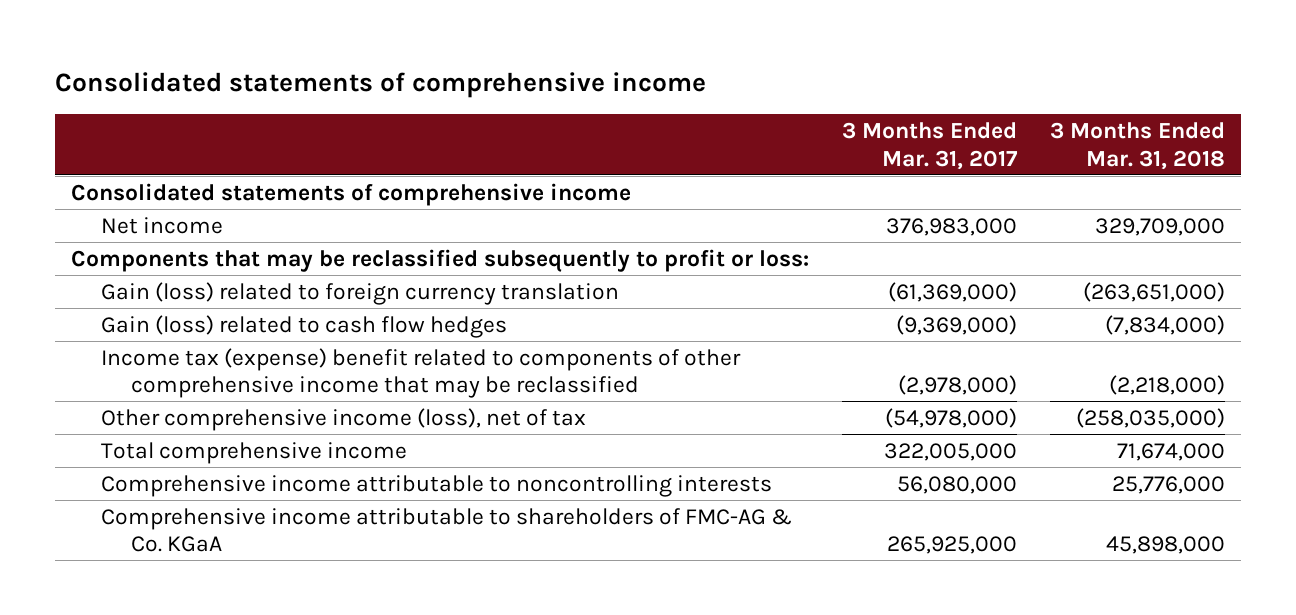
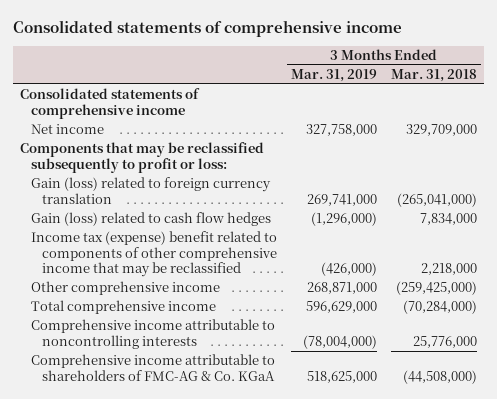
- | 3 Months Ended Mar. 31, 2017 | 3 Months Ended Mar. 31, 2018
+ | 3 Months Ended Mar. 31, 2019 | 3 Months Ended Mar. 31, 2018
- Gain (loss) related to foreign currency translation | (61,369,000) | (263,651,000)
- Gain (loss) related to cash flow hedges | (9,369,000) | (7,834,000)
- Income tax (expense) benefit related to components of other comprehensive income that may be reclassified | (2,978,000) | (2,218,000)
- Other comprehensive income (loss), net of tax | (54,978,000) | (258,035,000)
- Total comprehensive income | 322,005,000 | 71,674,000
+ Gain (loss) related to foreign currency translation | 269,741,000 | (265,041,000)
+ Gain (loss) related to cash flow hedges | (1,296,000) | 7,834,000
+ Income tax (expense) benefit related to components of other comprehensive income that may be reclassified | (426,000) | 2,218,000
+ Other comprehensive income | 268,871,000 | (259,425,000)
+ Total comprehensive income | 596,629,000 | (70,284,000)
- Comprehensive income attributable to shareholders of FMC-AG & Co. KGaA | 265,925,000 | 45,898,000
+ Comprehensive income attributable to shareholders of FMC-AG & Co. KGaA | 518,625,000 | (44,508,000)

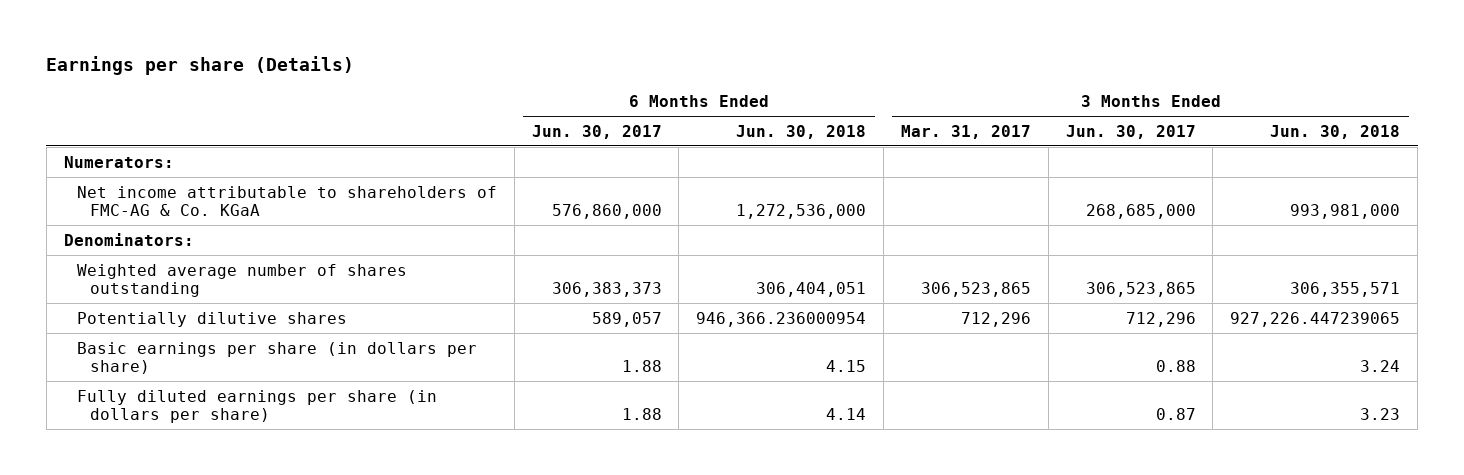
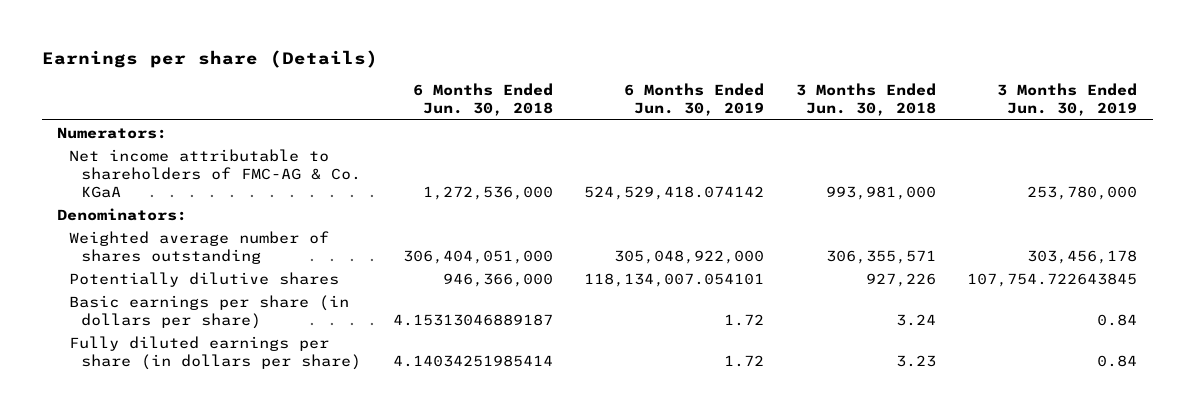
- | 6 Months Ended Jun. 30, 2017 | 6 Months Ended Jun. 30, 2018 | 3 Months Ended Mar. 31, 2017 | 3 Months Ended Jun. 30, 2017 | 3 Months Ended Jun. 30, 2018
+ | 6 Months Ended Jun. 30, 2018 | 6 Months Ended Jun. 30, 2019 | 3 Months Ended Jun. 30, 2018 | 3 Months Ended Jun. 30, 2019
- Weighted average number of shares outstanding | 306,383,373 | 306,404,051 | 306,523,865 | 306,523,865 | 306,355,571
- Potentially dilutive shares | 589,057 | 946,366.236000954 | 712,296 | 712,296 | 927,226.447239065
- Basic earnings per share (in dollars per share) | 1.88 | 4.15 | | 0.88 | 3.24
- Fully diluted earnings per share (in dollars per share) | 1.88 | 4.14 | | 0.87 | 3.23
+ Weighted average number of shares outstanding | 306,404,051,000 | 305,048,922,000 | 306,355,571 | 303,456,178
+ Potentially dilutive shares | 946,366,000 | 118,134,007.054101 | 927,226 | 107,754.722643845
+ Basic earnings per share (in dollars per share) | 4.15313046889187 | 1.72 | 3.24 | 0.84
+ Fully diluted earnings per share (in dollars per share) | 4.14034251985414 | 1.72 | 3.23 | 0.84

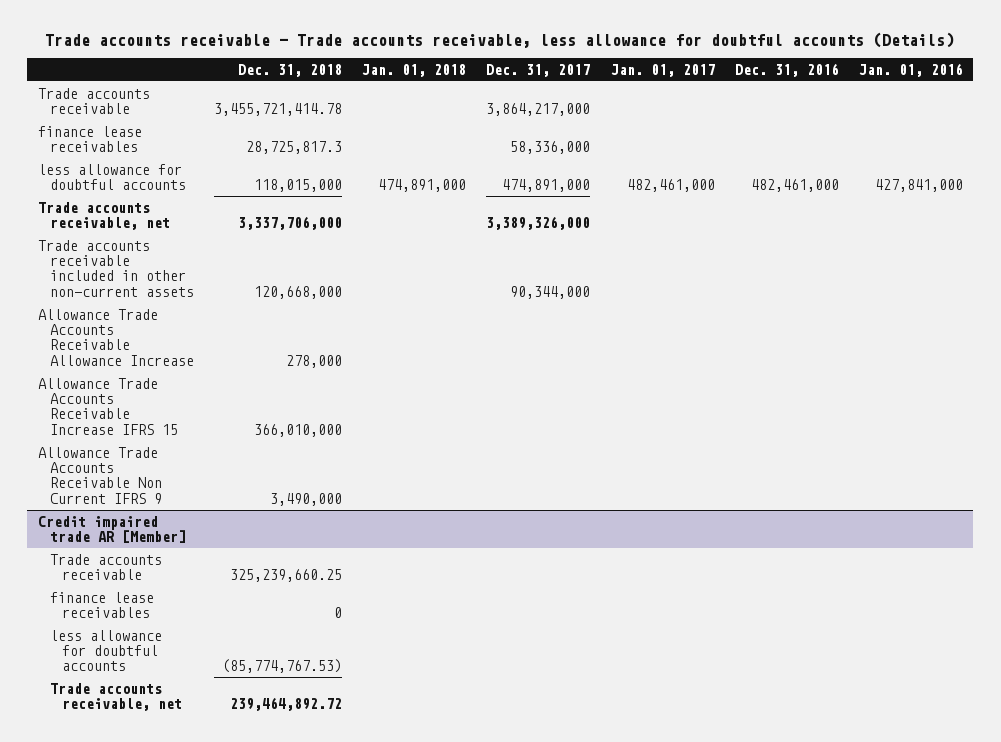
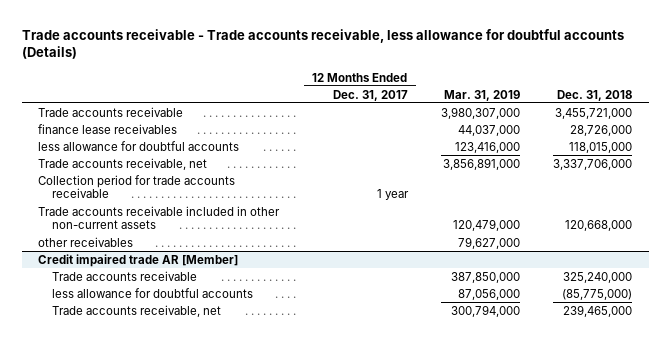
- | Dec. 31, 2018 | Jan. 01, 2018 | Dec. 31, 2017 | Jan. 01, 2017 | Dec. 31, 2016 | Jan. 01, 2016
+ | 12 Months Ended Dec. 31, 2017 | Mar. 31, 2019 | Dec. 31, 2018
- Trade accounts receivable | 3,455,721,414.78 | | 3,864,217,000 | | |
- finance lease receivables | 28,725,817.3 | | 58,336,000 | | |
+ Trade accounts receivable | | 3,980,307,000 | 3,455,721,000
+ finance lease receivables | | 44,037,000 | 28,726,000
+ Collection period for trade accounts receivable | 1 year | |
- Allowance Trade Accounts Receivable Allowance Increase | 278,000 | | | | |
- Allowance Trade Accounts Receivable Increase IFRS 15 | 366,010,000 | | | | |
- Allowance Trade Accounts Receivable Non Current IFRS 9 | 3,490,000 | | | | |
+ other receivables | | 79,627,000 |
@ Credit impaired trade AR [Member]
- Trade accounts receivable | 325,239,660.25 | | | | |
- finance lease receivables | 0 | | | | |
- less allowance for doubtful accounts | (85,774,767.53) | | | | |
- Trade accounts receivable, net | 239,464,892.72 | | | | |
+ Trade accounts receivable | | 387,850,000 | 325,240,000
+ less allowance for doubtful accounts | | 87,056,000 | (85,775,000)
+ Trade accounts receivable, net | | 300,794,000 | 239,465,000

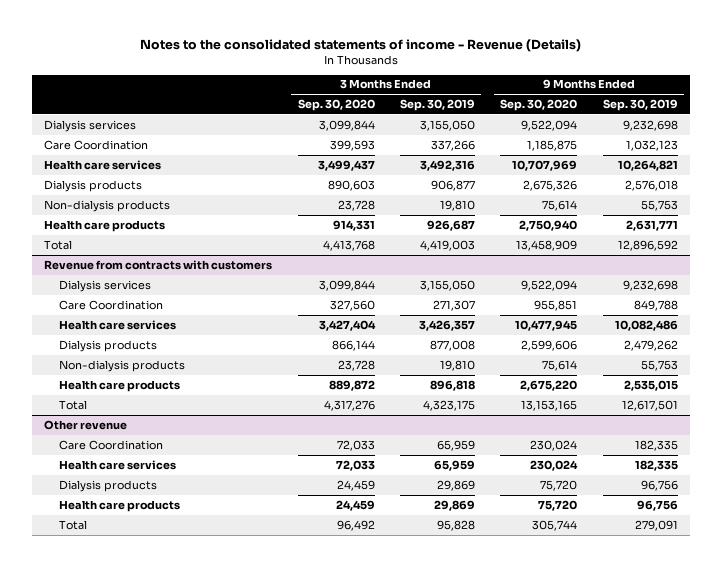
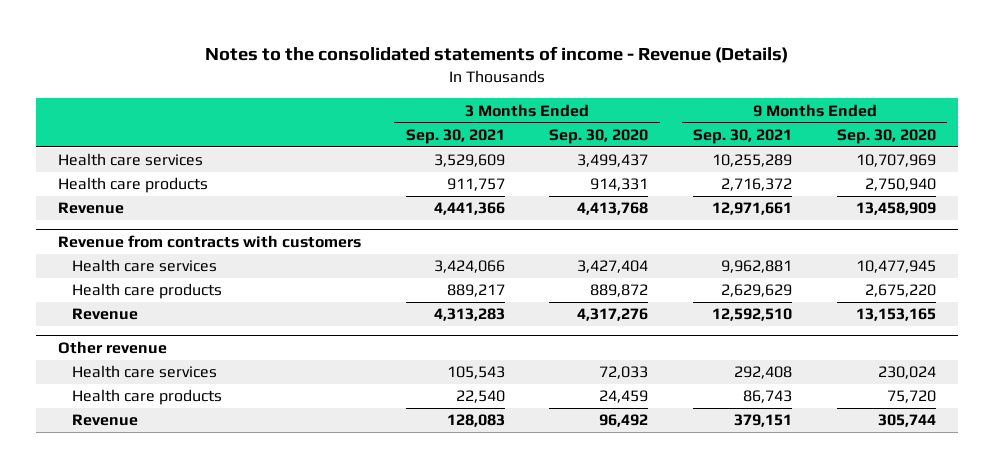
- | 3 Months Ended Sep. 30, 2020 | 3 Months Ended Sep. 30, 2019 | 9 Months Ended Sep. 30, 2020 | 9 Months Ended Sep. 30, 2019
+ | 3 Months Ended Sep. 30, 2021 | 3 Months Ended Sep. 30, 2020 | 9 Months Ended Sep. 30, 2021 | 9 Months Ended Sep. 30, 2020
- Dialysis services | 3,099,844 | 3,155,050 | 9,522,094 | 9,232,698
- Care Coordination | 399,593 | 337,266 | 1,185,875 | 1,032,123
- Dialysis products | 890,603 | 906,877 | 2,675,326 | 2,576,018
- Non-dialysis products | 23,728 | 19,810 | 75,614 | 55,753
- Total | 4,413,768 | 4,419,003 | 13,458,909 | 12,896,592
+ Revenue | 4,441,366 | 4,413,768 | 12,971,661 | 13,458,909
@ Revenue from contracts with customers
- Dialysis services | 3,099,844 | 3,155,050 | 9,522,094 | 9,232,698
- Care Coordination | 327,560 | 271,307 | 955,851 | 849,788
- Dialysis products | 866,144 | 877,008 | 2,599,606 | 2,479,262
- Non-dialysis products | 23,728 | 19,810 | 75,614 | 55,753
- Total | 4,317,276 | 4,323,175 | 13,153,165 | 12,617,501
+ Revenue | 4,313,283 | 4,317,276 | 12,592,510 | 13,153,165
@ Other revenue
- Care Coordination | 72,033 | 65,959 | 230,024 | 182,335
- Dialysis products | 24,459 | 29,869 | 75,720 | 96,756
- Total | 96,492 | 95,828 | 305,744 | 279,091
+ Revenue | 128,083 | 96,492 | 379,151 | 305,744

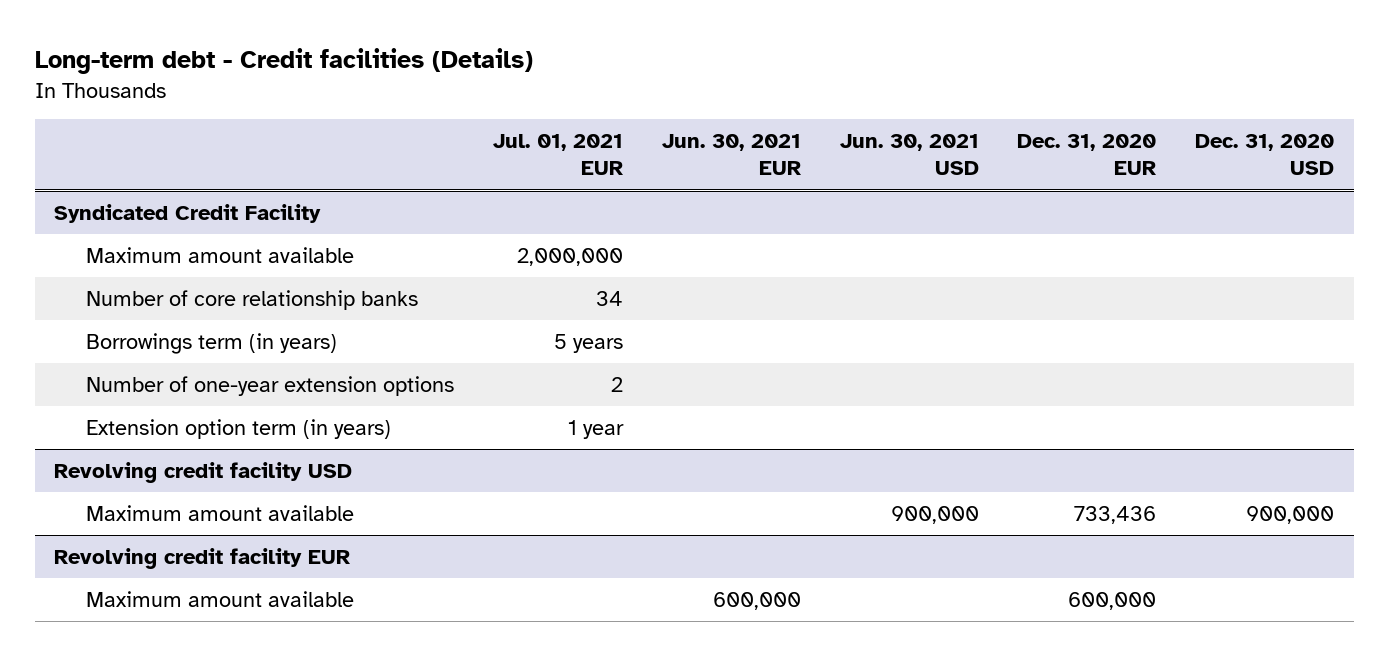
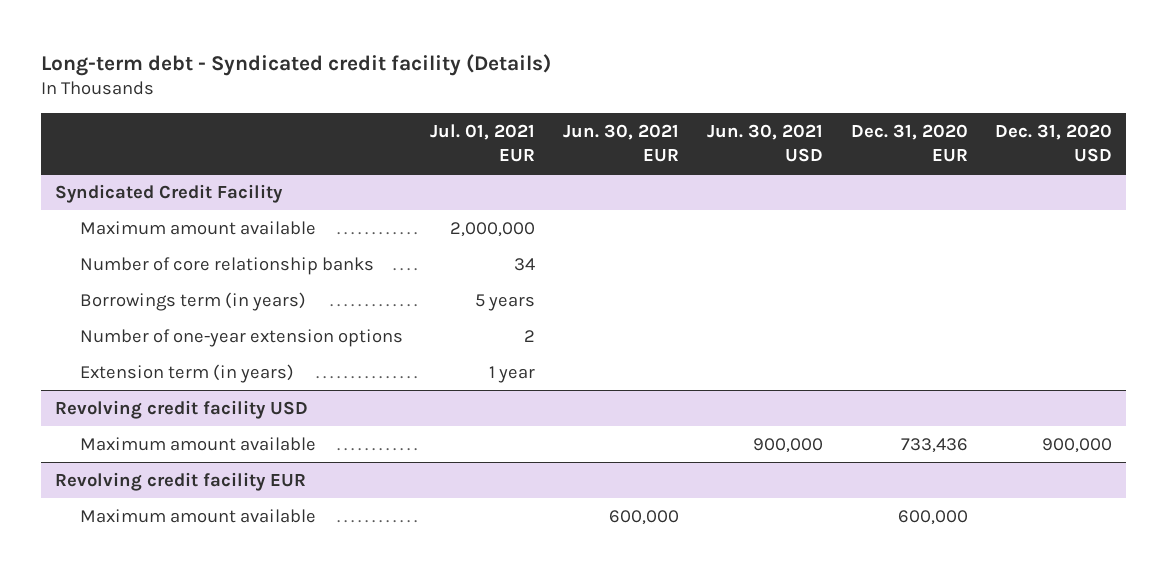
- Long-term debt - Credit facilities (Details)
+ Long-term debt - Syndicated credit facility (Details)
@ Syndicated Credit Facility
- Extension option term (in years) | 1 year | | | |
+ Extension term (in years) | 1 year | | | |

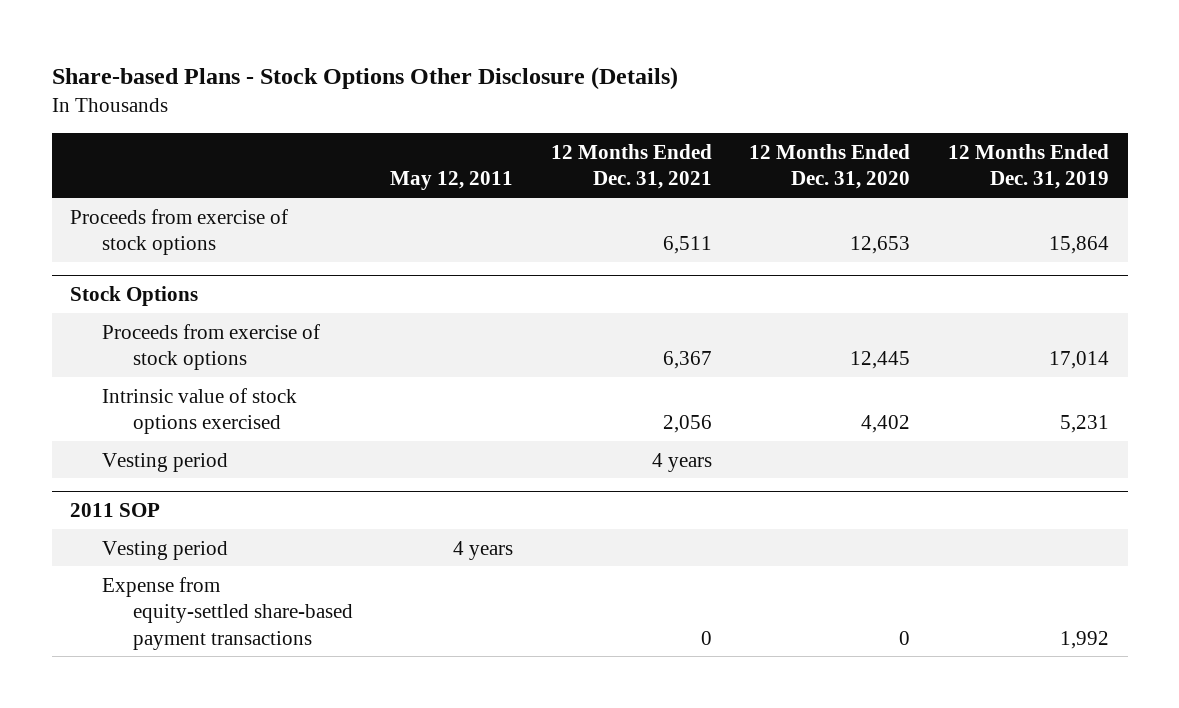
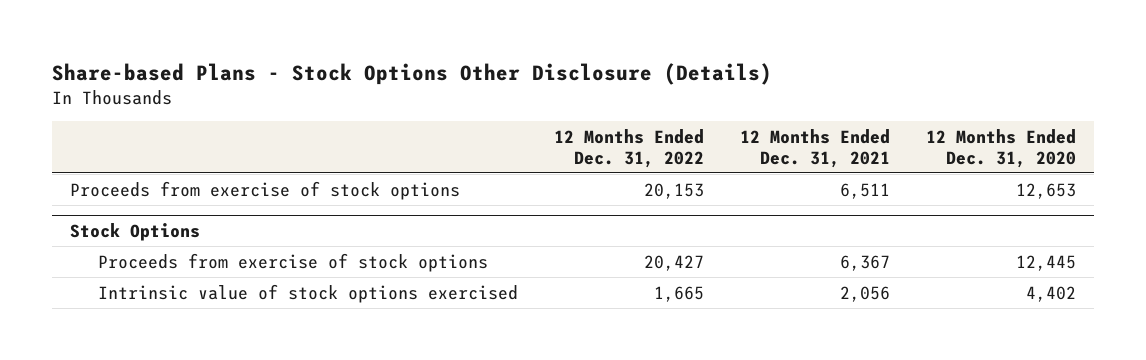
- | May 12, 2011 | 12 Months Ended Dec. 31, 2021 | 12 Months Ended Dec. 31, 2020 | 12 Months Ended Dec. 31, 2019
+ | 12 Months Ended Dec. 31, 2022 | 12 Months Ended Dec. 31, 2021 | 12 Months Ended Dec. 31, 2020
@ Stock Options
- Vesting period | | 4 years | |
- 2011 SOP
- Vesting period | 4 years | | |
- Expense from equity-settled share-based payment transactions | | 0 | 0 | 1,992

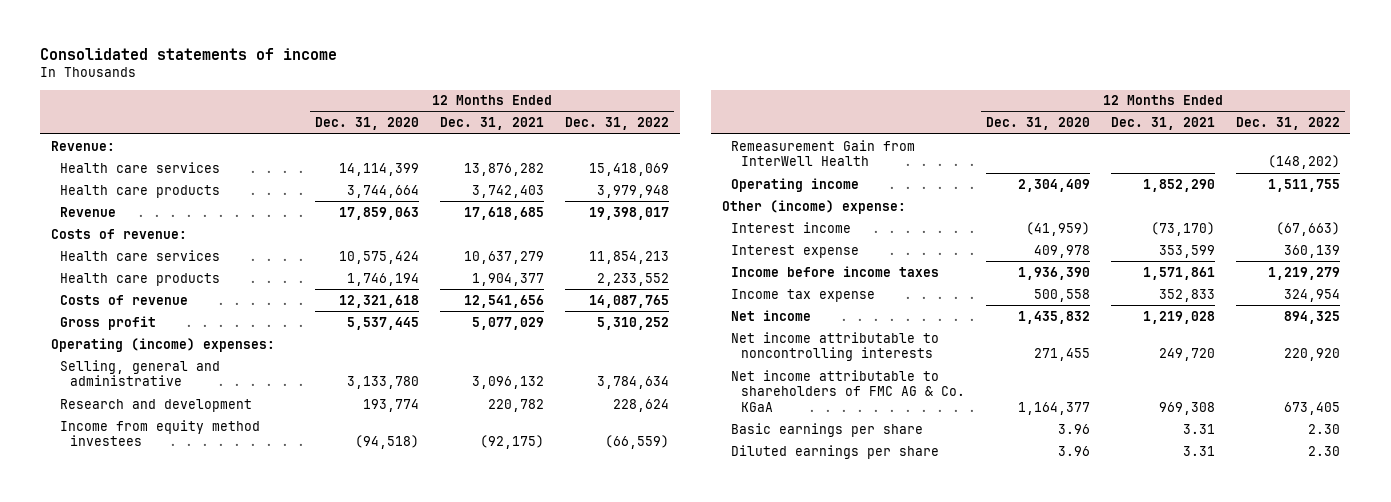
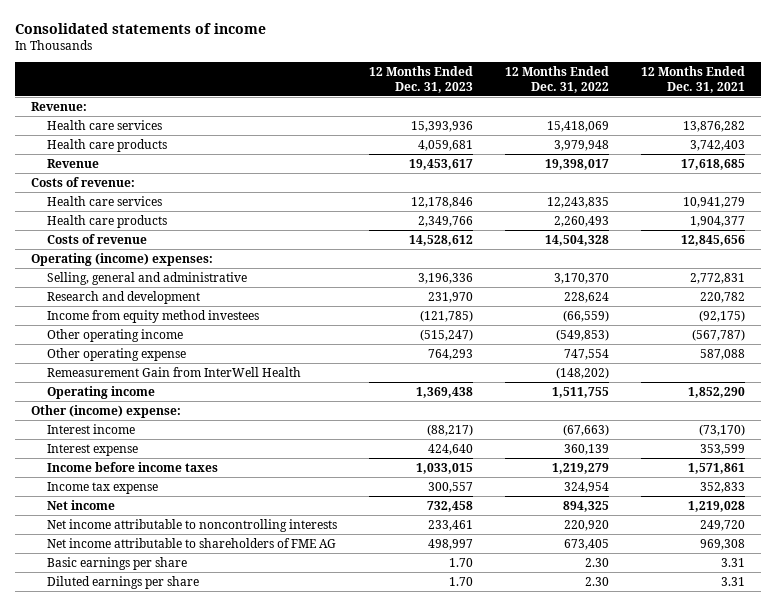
- | 12 Months Ended Dec. 31, 2020 | 12 Months Ended Dec. 31, 2021 | 12 Months Ended Dec. 31, 2022
+ | 12 Months Ended Dec. 31, 2023 | 12 Months Ended Dec. 31, 2022 | 12 Months Ended Dec. 31, 2021
- Health care services | 10,575,424 | 10,637,279 | 11,854,213
- Health care products | 1,746,194 | 1,904,377 | 2,233,552
- Costs of revenue | 12,321,618 | 12,541,656 | 14,087,765
- Gross profit | 5,537,445 | 5,077,029 | 5,310,252
+ Health care services | 12,178,846 | 12,243,835 | 10,941,279
+ Health care products | 2,349,766 | 2,260,493 | 1,904,377
+ Costs of revenue | 14,528,612 | 14,504,328 | 12,845,656
- Selling, general and administrative | 3,133,780 | 3,096,132 | 3,784,634
+ Selling, general and administrative | 3,196,336 | 3,170,370 | 2,772,831
+ Other operating income | (515,247) | (549,853) | (567,787)
+ Other operating expense | 764,293 | 747,554 | 587,088
- Net income attributable to shareholders of FMC AG & Co. KGaA | 1,164,377 | 969,308 | 673,405
+ Net income attributable to shareholders of FME AG | 498,997 | 673,405 | 969,308

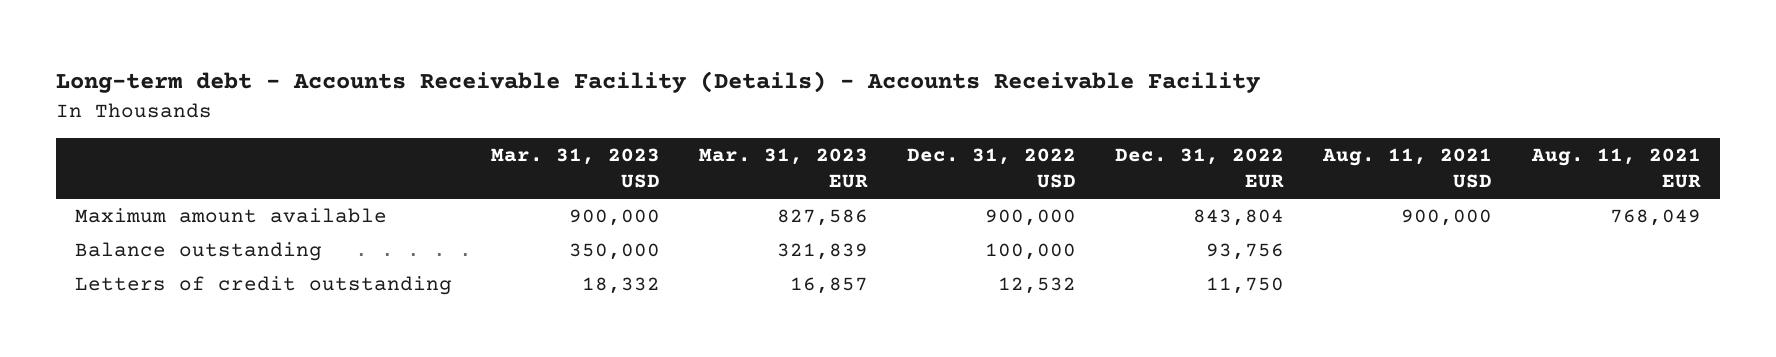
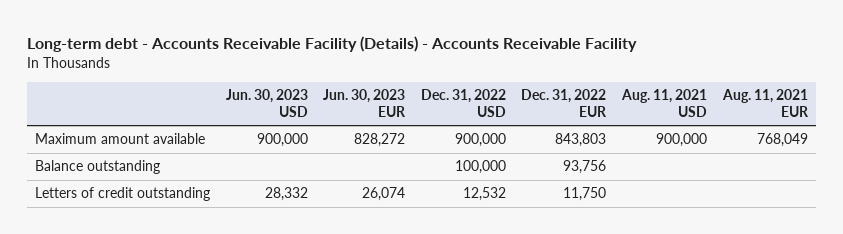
- | Mar. 31, 2023 USD | Mar. 31, 2023 EUR | Dec. 31, 2022 USD | Dec. 31, 2022 EUR | Aug. 11, 2021 USD | Aug. 11, 2021 EUR
+ | Jun. 30, 2023 USD | Jun. 30, 2023 EUR | Dec. 31, 2022 USD | Dec. 31, 2022 EUR | Aug. 11, 2021 USD | Aug. 11, 2021 EUR
- Maximum amount available | 900,000 | 827,586 | 900,000 | 843,804 | 900,000 | 768,049
+ Maximum amount available | 900,000 | 828,272 | 900,000 | 843,803 | 900,000 | 768,049

